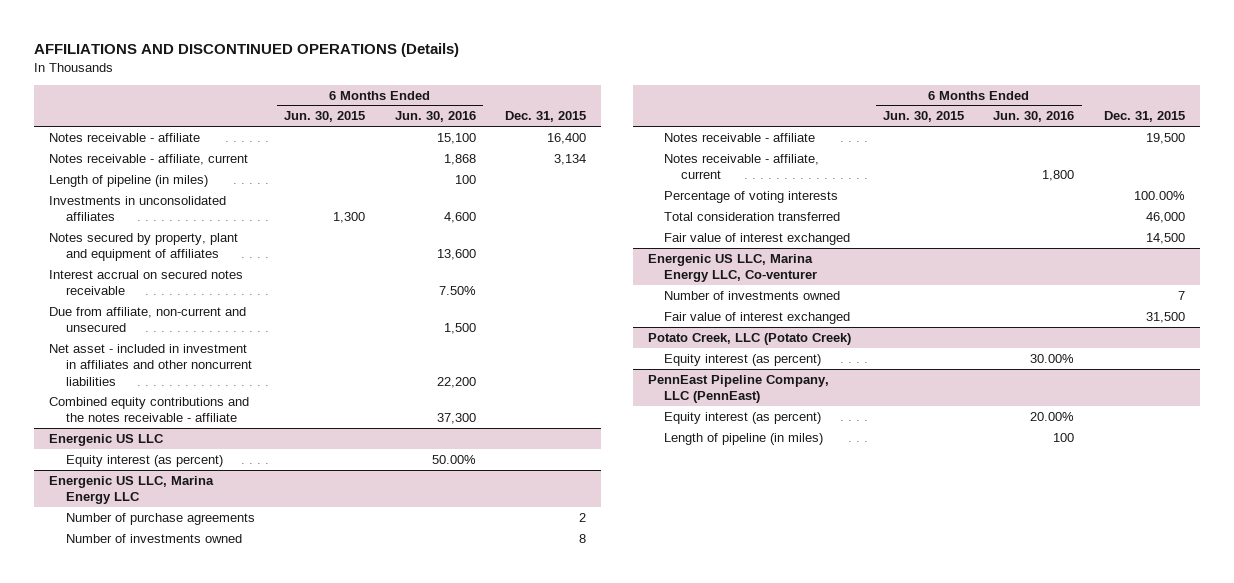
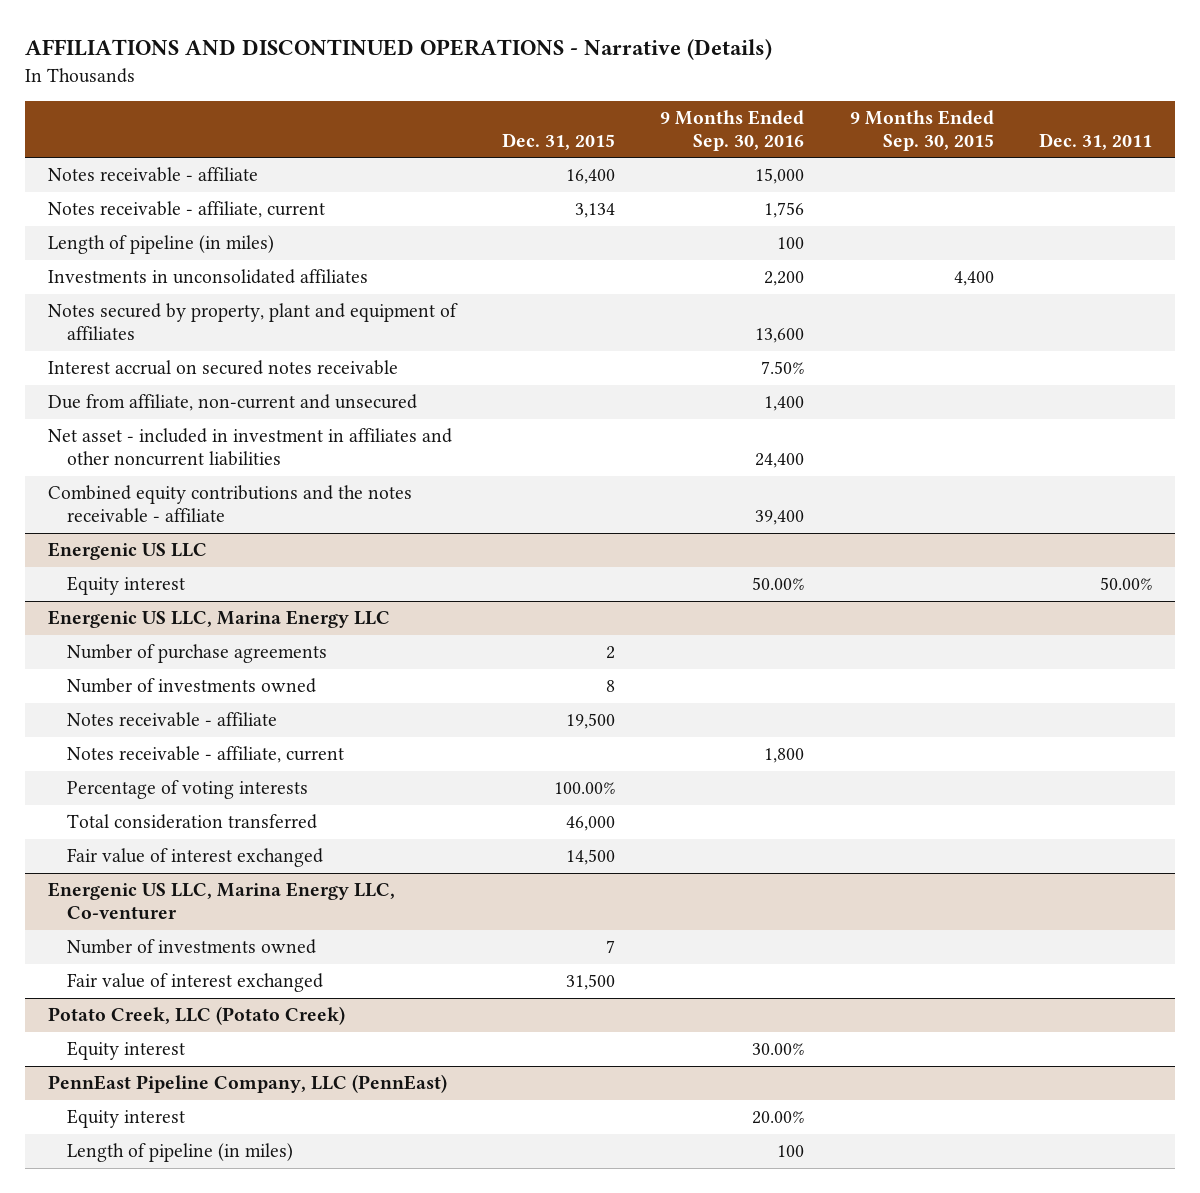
- AFFILIATIONS AND DISCONTINUED OPERATIONS (Details)
+ AFFILIATIONS AND DISCONTINUED OPERATIONS - Narrative (Details)
- | 6 Months Ended Jun. 30, 2015 | 6 Months Ended Jun. 30, 2016 | Dec. 31, 2015
+ | Dec. 31, 2015 | 9 Months Ended Sep. 30, 2016 | 9 Months Ended Sep. 30, 2015 | Dec. 31, 2011
@ Energenic US LLC
- Equity interest (as percent) | | 50.00% |
+ Equity interest | | 50.00% | | 50.00%
@ Potato Creek, LLC (Potato Creek)
- Equity interest (as percent) | | 30.00% |
+ Equity interest | | 30.00% | |
@ PennEast Pipeline Company, LLC (PennEast)
- Equity interest (as percent) | | 20.00% |
+ Equity interest | | 20.00% | |

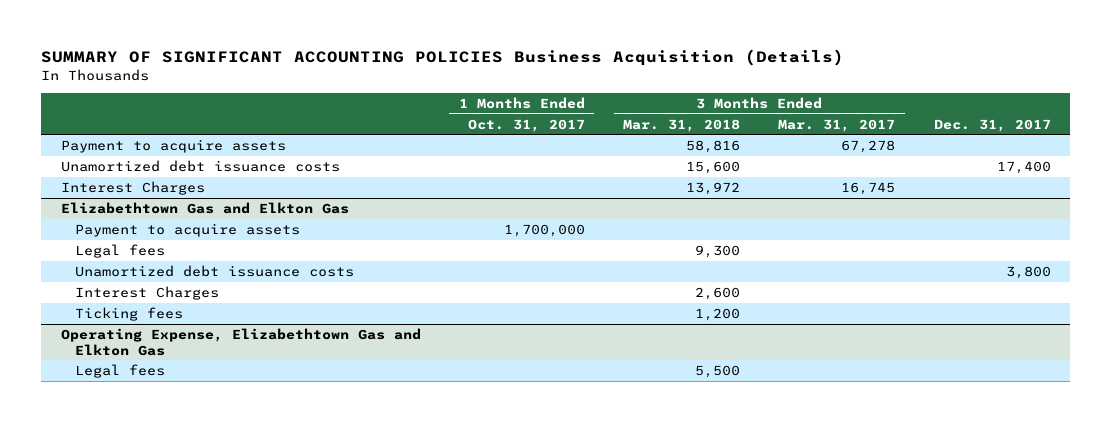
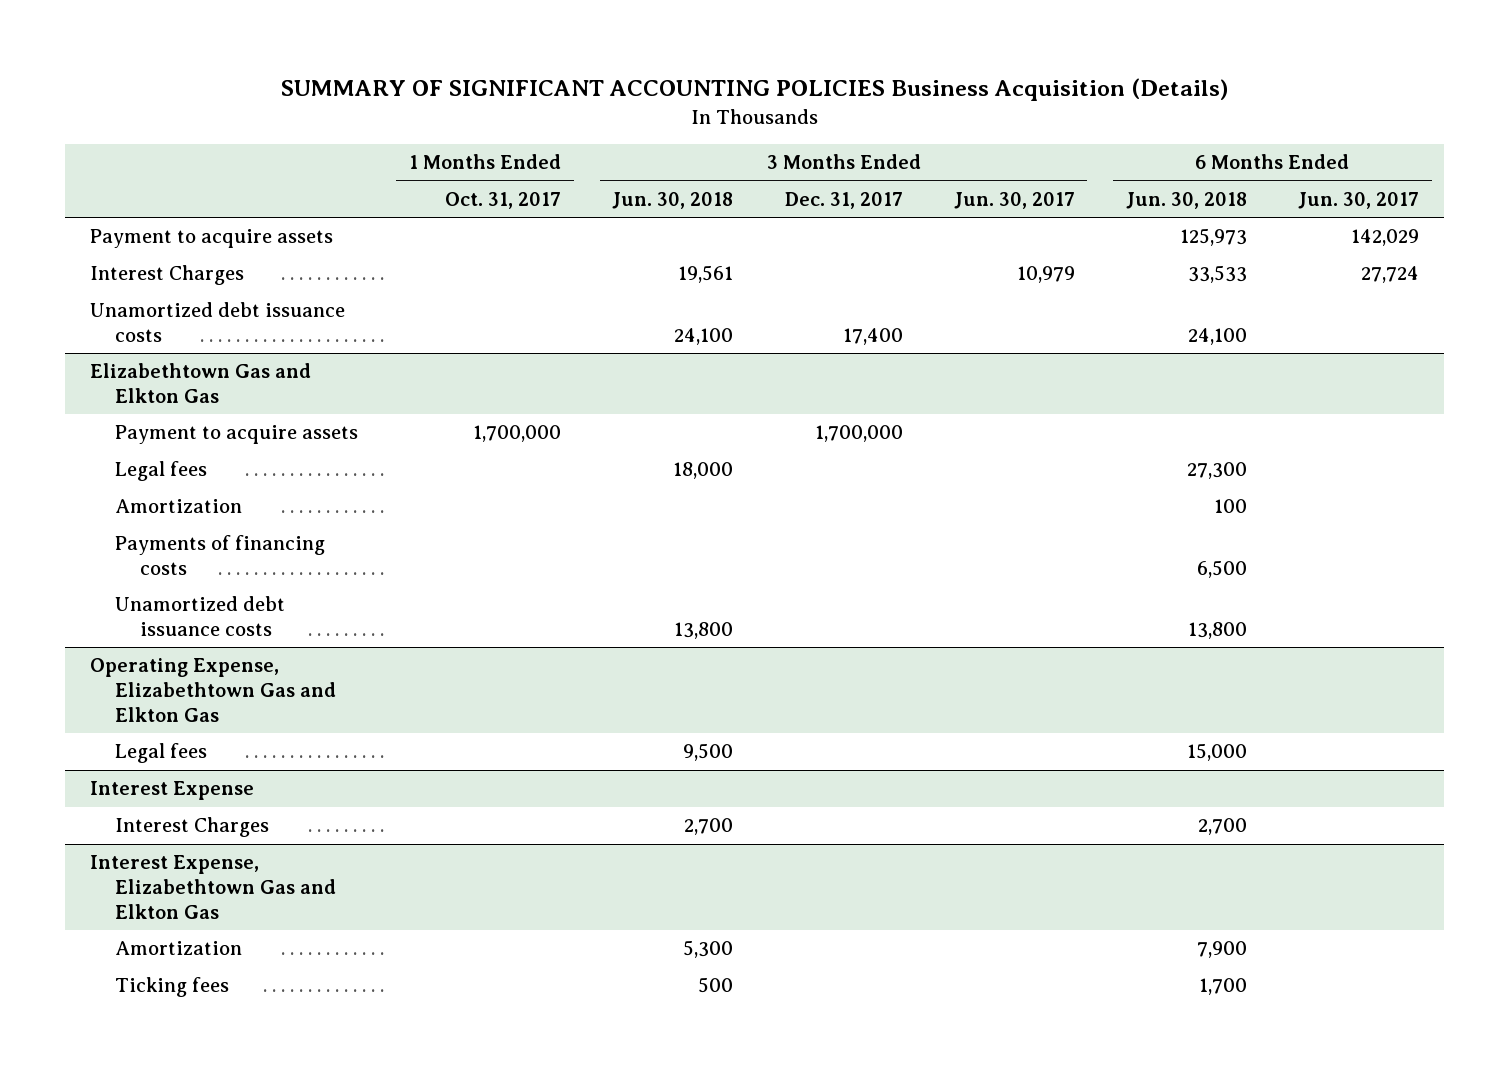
- | 1 Months Ended Oct. 31, 2017 | 3 Months Ended Mar. 31, 2018 | 3 Months Ended Mar. 31, 2017 | Dec. 31, 2017
+ | 1 Months Ended Oct. 31, 2017 | 3 Months Ended Jun. 30, 2018 | 3 Months Ended Dec. 31, 2017 | 3 Months Ended Jun. 30, 2017 | 6 Months Ended Jun. 30, 2018 | 6 Months Ended Jun. 30, 2017
moved down: Unamortized debt issuance costs | | 24,100 | 17,400 | | 24,100 |
@ Elizabethtown Gas and Elkton Gas
+ Amortization | | | | | 100 |
+ Payments of financing costs | | | | | 6,500 |
- Interest Charges | | 2,600 | |
- Ticking fees | | 1,200 | |
+ Interest Expense
+ Interest Charges | | 2,700 | | | 2,700 |
+ Interest Expense, Elizabethtown Gas and Elkton Gas
+ Amortization | | 5,300 | | | 7,900 |
+ Ticking fees | | 500 | | | 1,700 |

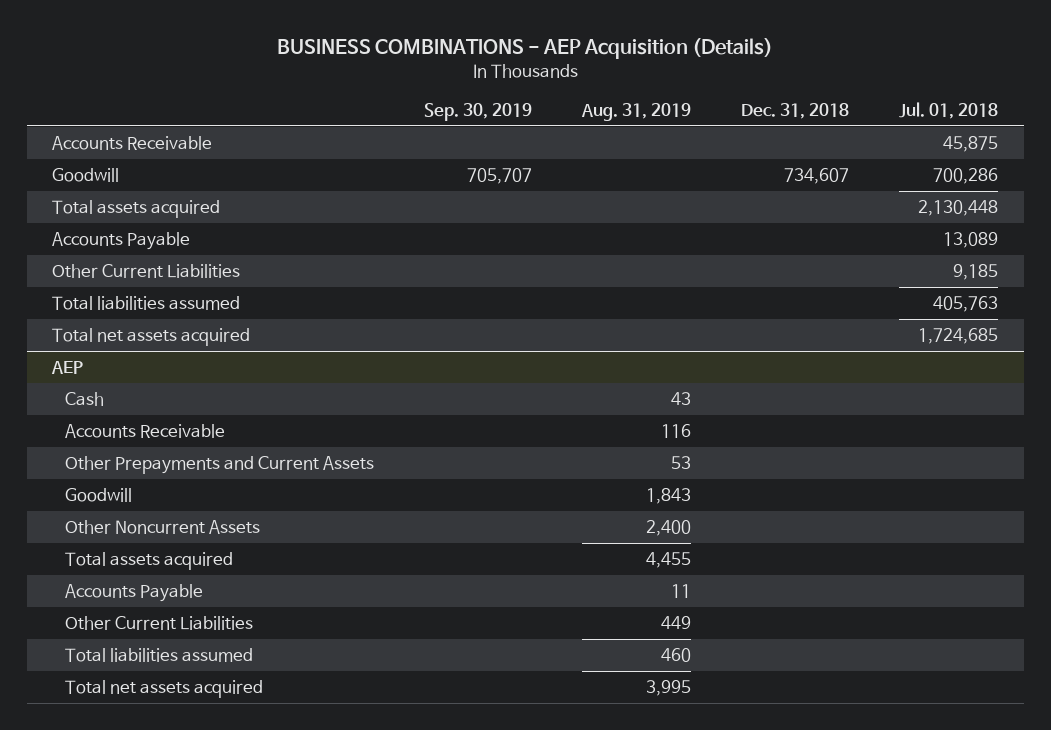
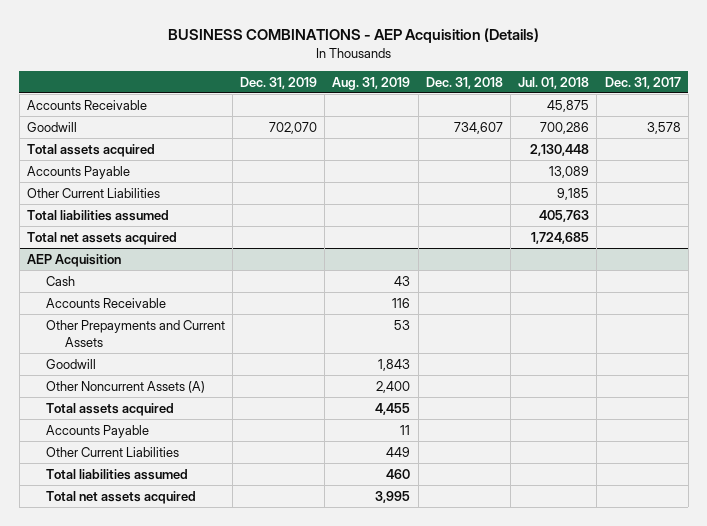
- | Sep. 30, 2019 | Aug. 31, 2019 | Dec. 31, 2018 | Jul. 01, 2018
+ | Dec. 31, 2019 | Aug. 31, 2019 | Dec. 31, 2018 | Jul. 01, 2018 | Dec. 31, 2017
- AEP
+ AEP Acquisition
- Other Noncurrent Assets | | 2,400 | |
+ Other Noncurrent Assets (A) | | 2,400 | | |

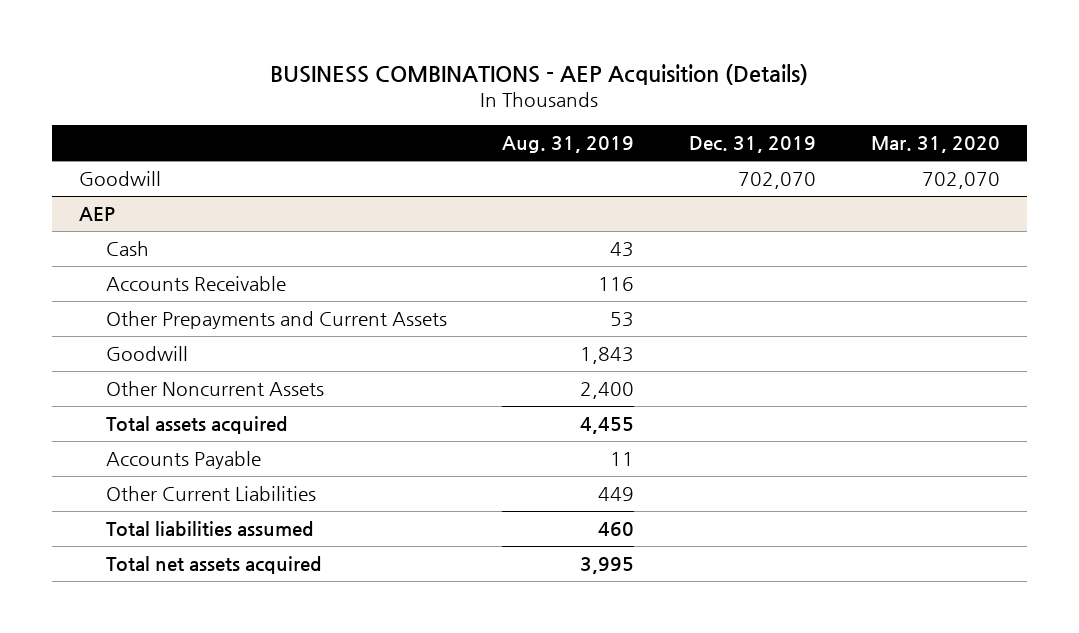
- | Dec. 31, 2019 | Aug. 31, 2019 | Dec. 31, 2018 | Jul. 01, 2018 | Dec. 31, 2017
+ | Aug. 31, 2019 | Dec. 31, 2019 | Mar. 31, 2020
- Accounts Receivable | | | | 45,875 |
- Total assets acquired | | | | 2,130,448 |
- Accounts Payable | | | | 13,089 |
- Other Current Liabilities | | | | 9,185 |
- Total liabilities assumed | | | | 405,763 |
- Total net assets acquired | | | | 1,724,685 |
- AEP Acquisition
+ AEP
- Other Noncurrent Assets (A) | | 2,400 | | |
+ Other Noncurrent Assets | 2,400 | |

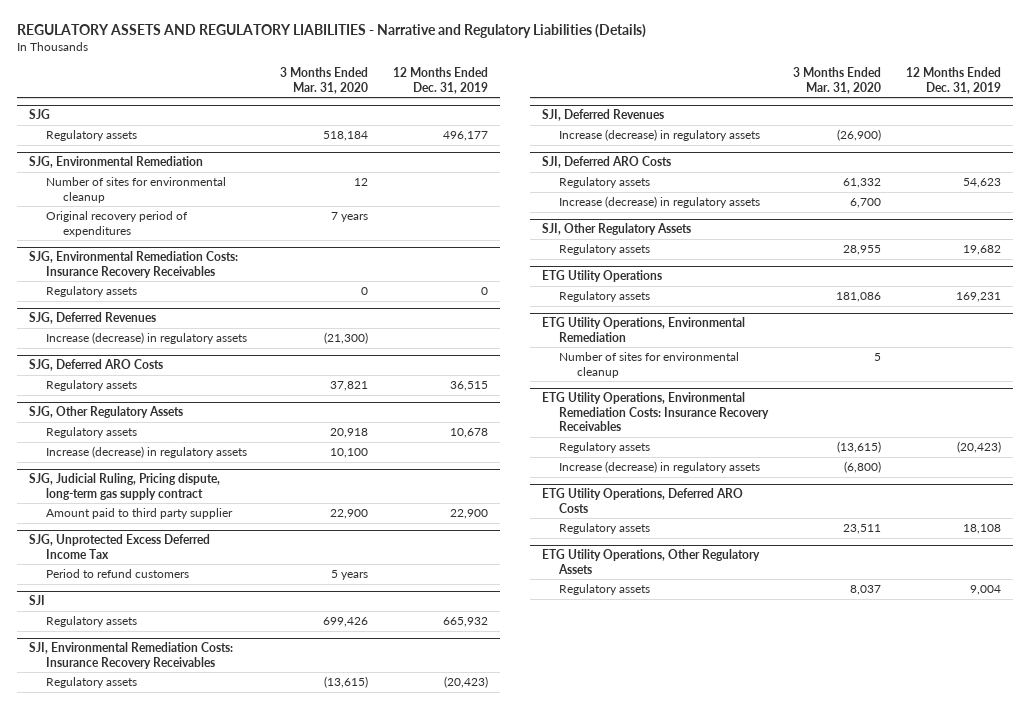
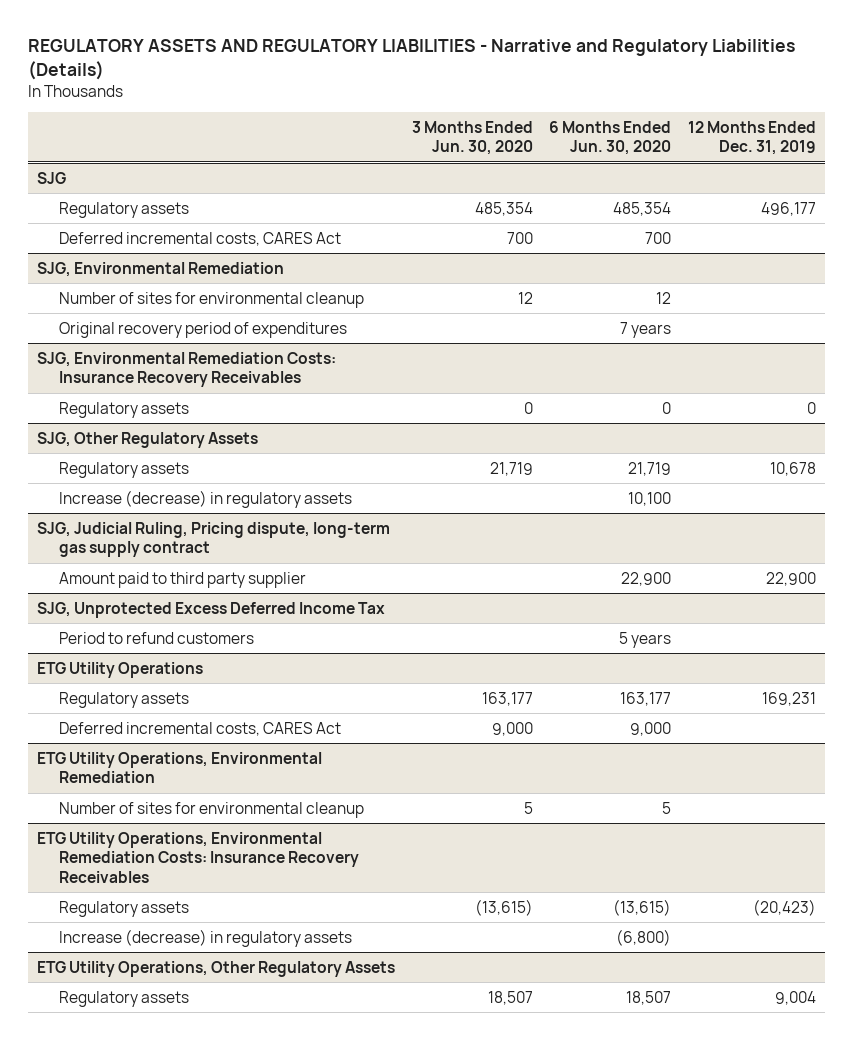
- | 3 Months Ended Mar. 31, 2020 | 12 Months Ended Dec. 31, 2019
+ | 3 Months Ended Jun. 30, 2020 | 6 Months Ended Jun. 30, 2020 | 12 Months Ended Dec. 31, 2019
@ SJG
+ Deferred incremental costs, CARES Act | 700 | 700 |
- SJG, Deferred Revenues
- Increase (decrease) in regulatory assets | (21,300) |
- SJG, Deferred ARO Costs
- Regulatory assets | 37,821 | 36,515
- SJI
- Regulatory assets | 699,426 | 665,932
- SJI, Environmental Remediation Costs: Insurance Recovery Receivables
- Regulatory assets | (13,615) | (20,423)
- SJI, Deferred Revenues
- Increase (decrease) in regulatory assets | (26,900) |
- SJI, Deferred ARO Costs
- Regulatory assets | 61,332 | 54,623
- Increase (decrease) in regulatory assets | 6,700 |
- SJI, Other Regulatory Assets
- Regulatory assets | 28,955 | 19,682
@ ETG Utility Operations
+ Deferred incremental costs, CARES Act | 9,000 | 9,000 |
- ETG Utility Operations, Deferred ARO Costs
- Regulatory assets | 23,511 | 18,108

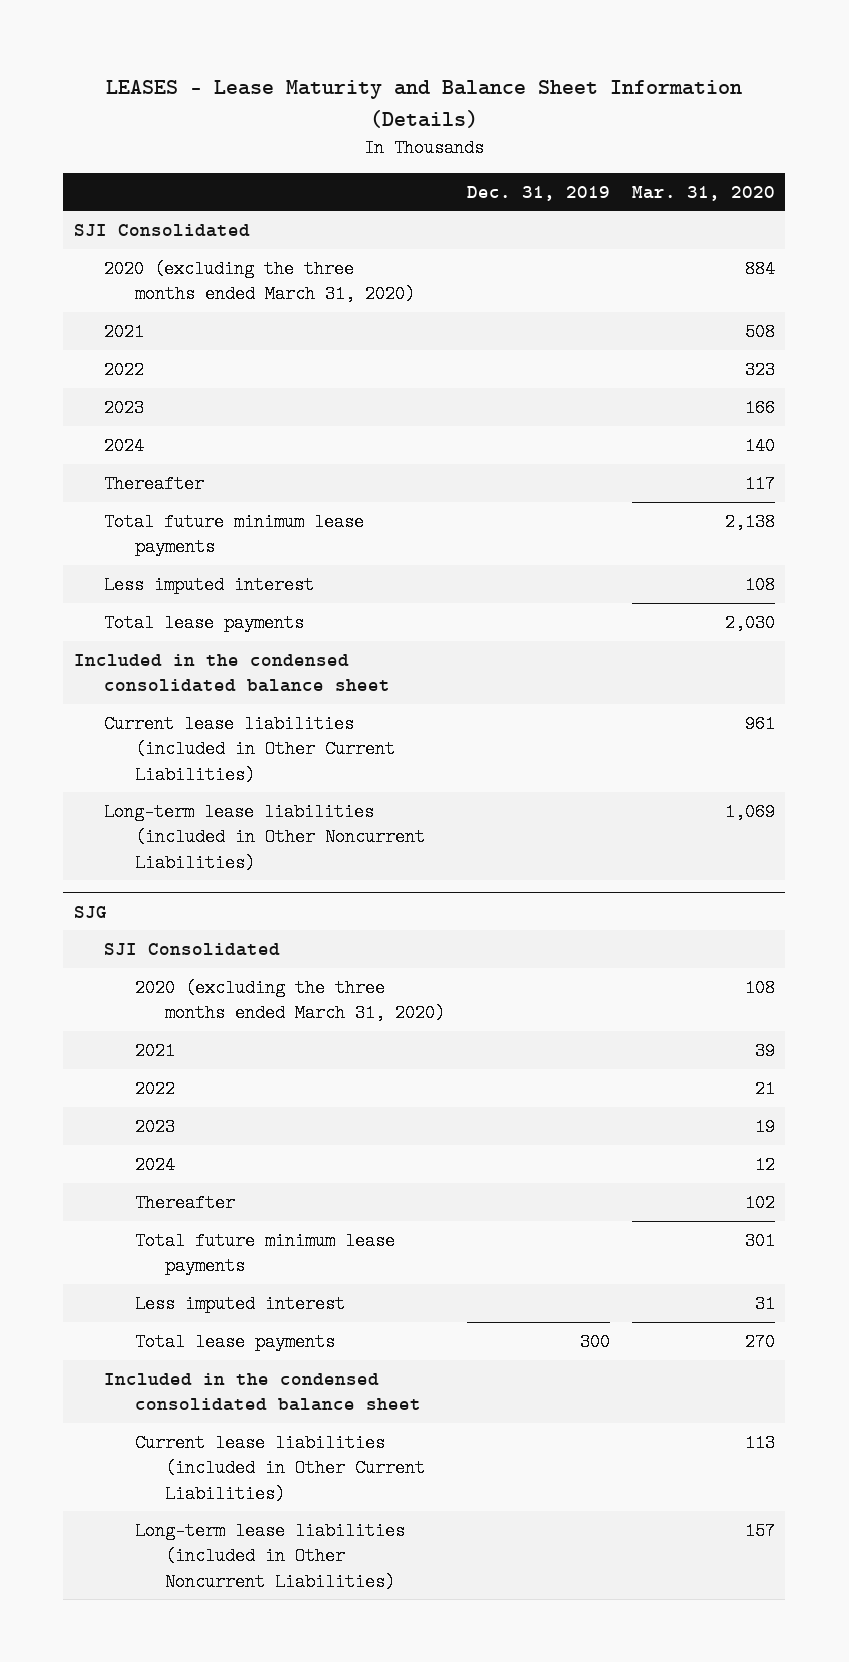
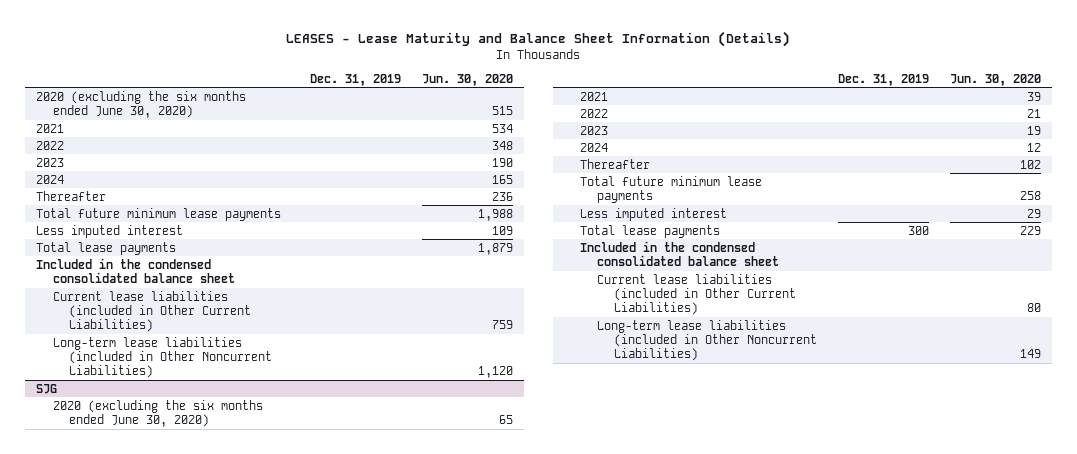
- | Dec. 31, 2019 | Mar. 31, 2020
+ | Dec. 31, 2019 | Jun. 30, 2020
- SJI Consolidated
- 2020 (excluding the three months ended March 31, 2020) | | 884
+ 2020 (excluding the six months ended June 30, 2020) | | 515
@ SJG
- SJI Consolidated
- 2020 (excluding the three months ended March 31, 2020) | | 108
+ 2020 (excluding the six months ended June 30, 2020) | | 65

